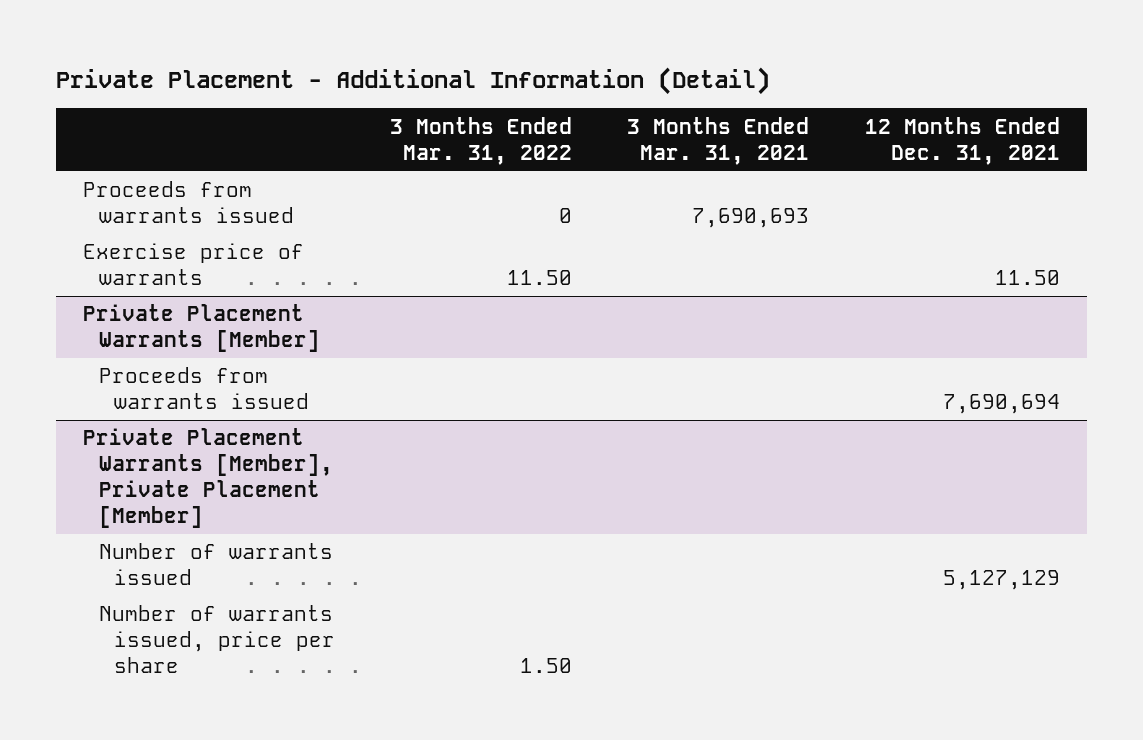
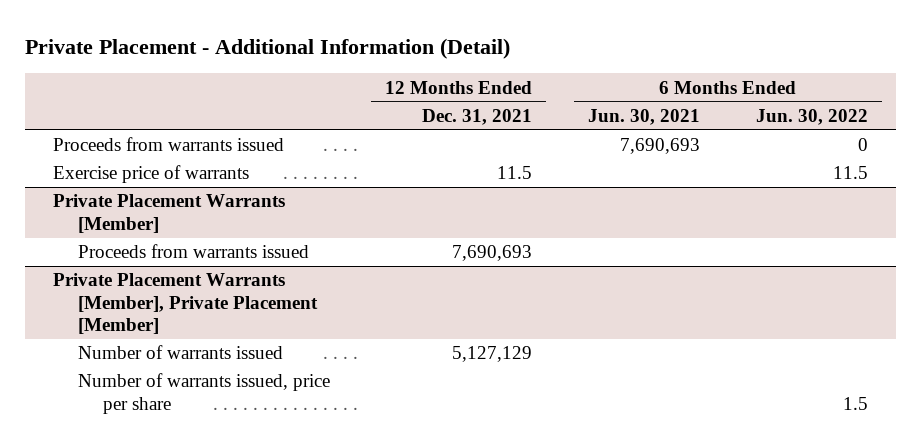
- | 3 Months Ended Mar. 31, 2022 | 3 Months Ended Mar. 31, 2021 | 12 Months Ended Dec. 31, 2021
+ | 12 Months Ended Dec. 31, 2021 | 6 Months Ended Jun. 30, 2021 | 6 Months Ended Jun. 30, 2022
- Exercise price of warrants | 11.50 | | 11.50
+ Exercise price of warrants | 11.5 | | 11.5
@ Private Placement Warrants [Member]
- Proceeds from warrants issued | | | 7,690,694
+ Proceeds from warrants issued | 7,690,693 | |

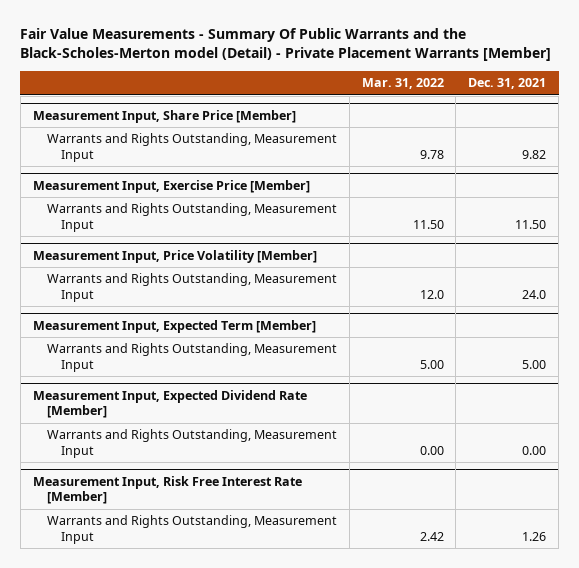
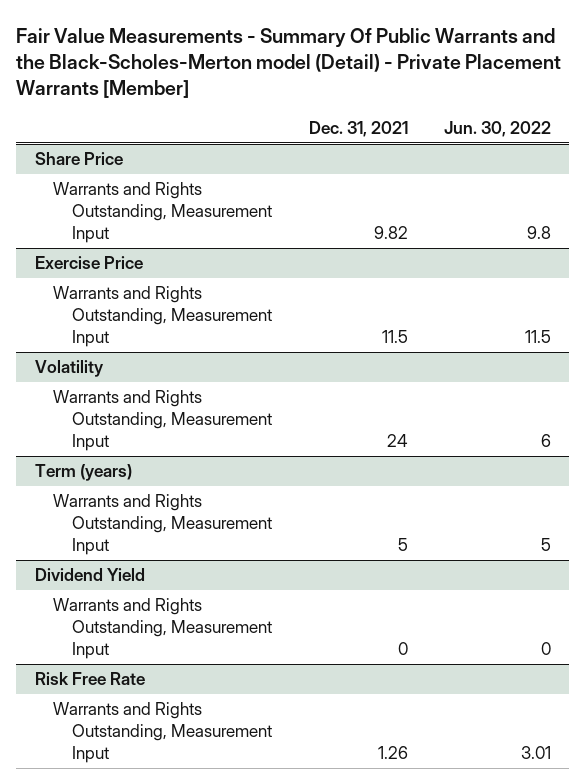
- | Mar. 31, 2022 | Dec. 31, 2021
+ | Dec. 31, 2021 | Jun. 30, 2022
- Measurement Input, Share Price [Member]
+ Share Price
- Measurement Input, Exercise Price [Member]
- Warrants and Rights Outstanding, Measurement Input | 11.50 | 11.50
- Measurement Input, Price Volatility [Member]
- Warrants and Rights Outstanding, Measurement Input | 12.0 | 24.0
- Measurement Input, Expected Term [Member]
- Warrants and Rights Outstanding, Measurement Input | 5.00 | 5.00
- Measurement Input, Expected Dividend Rate [Member]
- Warrants and Rights Outstanding, Measurement Input | 0.00 | 0.00
- Measurement Input, Risk Free Interest Rate [Member]
+ Exercise Price
+ Warrants and Rights Outstanding, Measurement Input | 11.5 | 11.5
+ Volatility
+ Warrants and Rights Outstanding, Measurement Input | 24 | 6
+ Term (years)
+ Warrants and Rights Outstanding, Measurement Input | 5 | 5
+ Dividend Yield
+ Warrants and Rights Outstanding, Measurement Input | 0 | 0
+ Risk Free Rate

